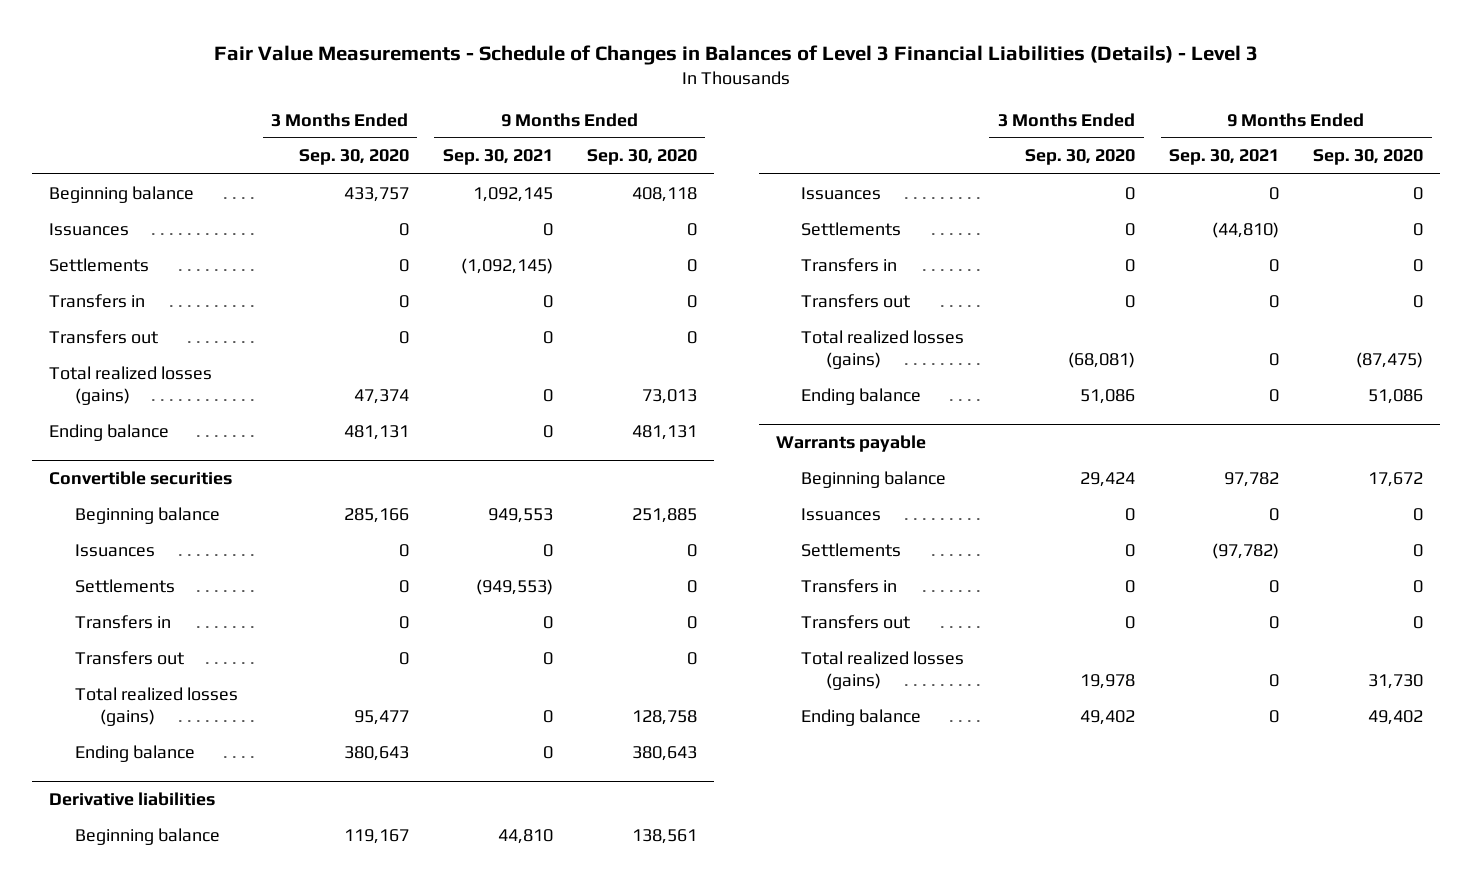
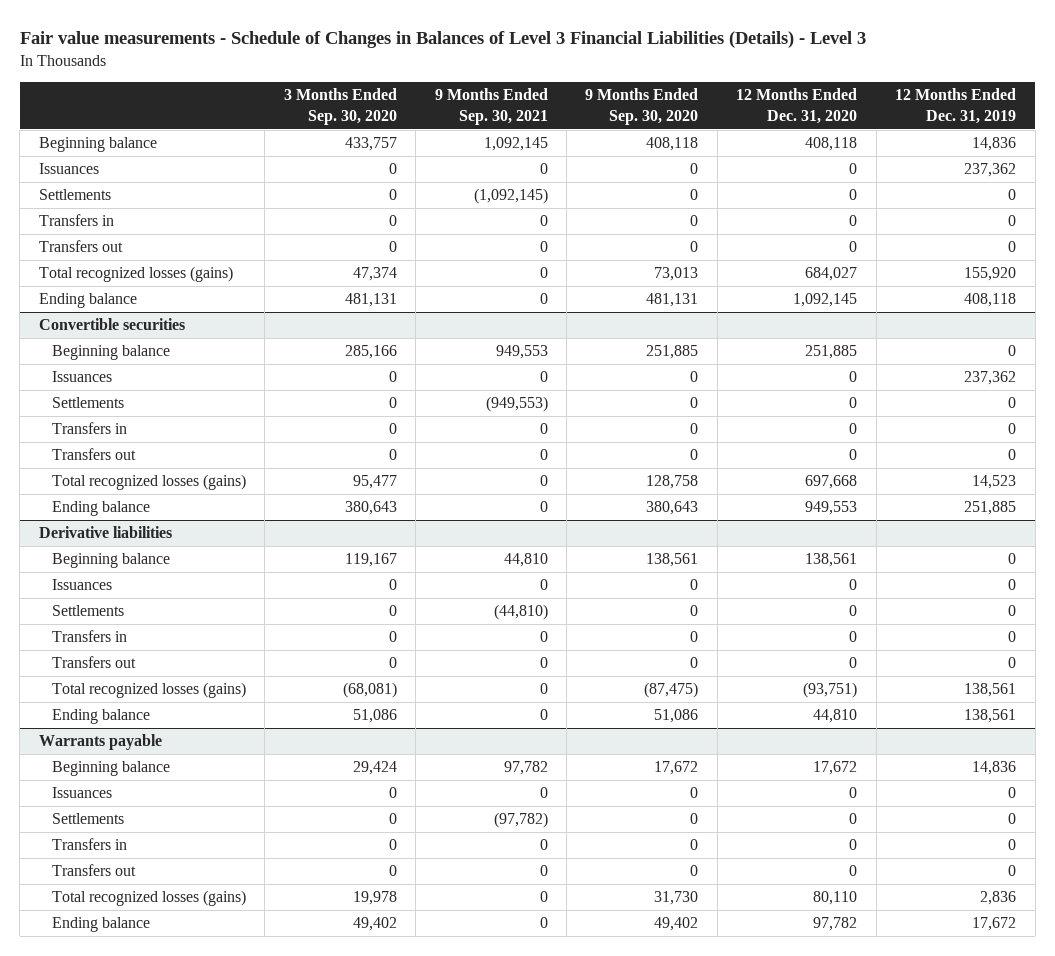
- Fair Value Measurements - Schedule of Changes in Balances of Level 3 Financial Liabilities (Details) - Level 3
+ Fair value measurements - Schedule of Changes in Balances of Level 3 Financial Liabilities (Details) - Level 3
- | 3 Months Ended Sep. 30, 2020 | 9 Months Ended Sep. 30, 2021 | 9 Months Ended Sep. 30, 2020
+ | 3 Months Ended Sep. 30, 2020 | 9 Months Ended Sep. 30, 2021 | 9 Months Ended Sep. 30, 2020 | 12 Months Ended Dec. 31, 2020 | 12 Months Ended Dec. 31, 2019
- Total realized losses (gains) | 47,374 | 0 | 73,013
+ Total recognized losses (gains) | 47,374 | 0 | 73,013 | 684,027 | 155,920
@ Convertible securities
- Total realized losses (gains) | 95,477 | 0 | 128,758
+ Total recognized losses (gains) | 95,477 | 0 | 128,758 | 697,668 | 14,523
@ Derivative liabilities
- Total realized losses (gains) | (68,081) | 0 | (87,475)
+ Total recognized losses (gains) | (68,081) | 0 | (87,475) | (93,751) | 138,561
@ Warrants payable
- Total realized losses (gains) | 19,978 | 0 | 31,730
+ Total recognized losses (gains) | 19,978 | 0 | 31,730 | 80,110 | 2,836

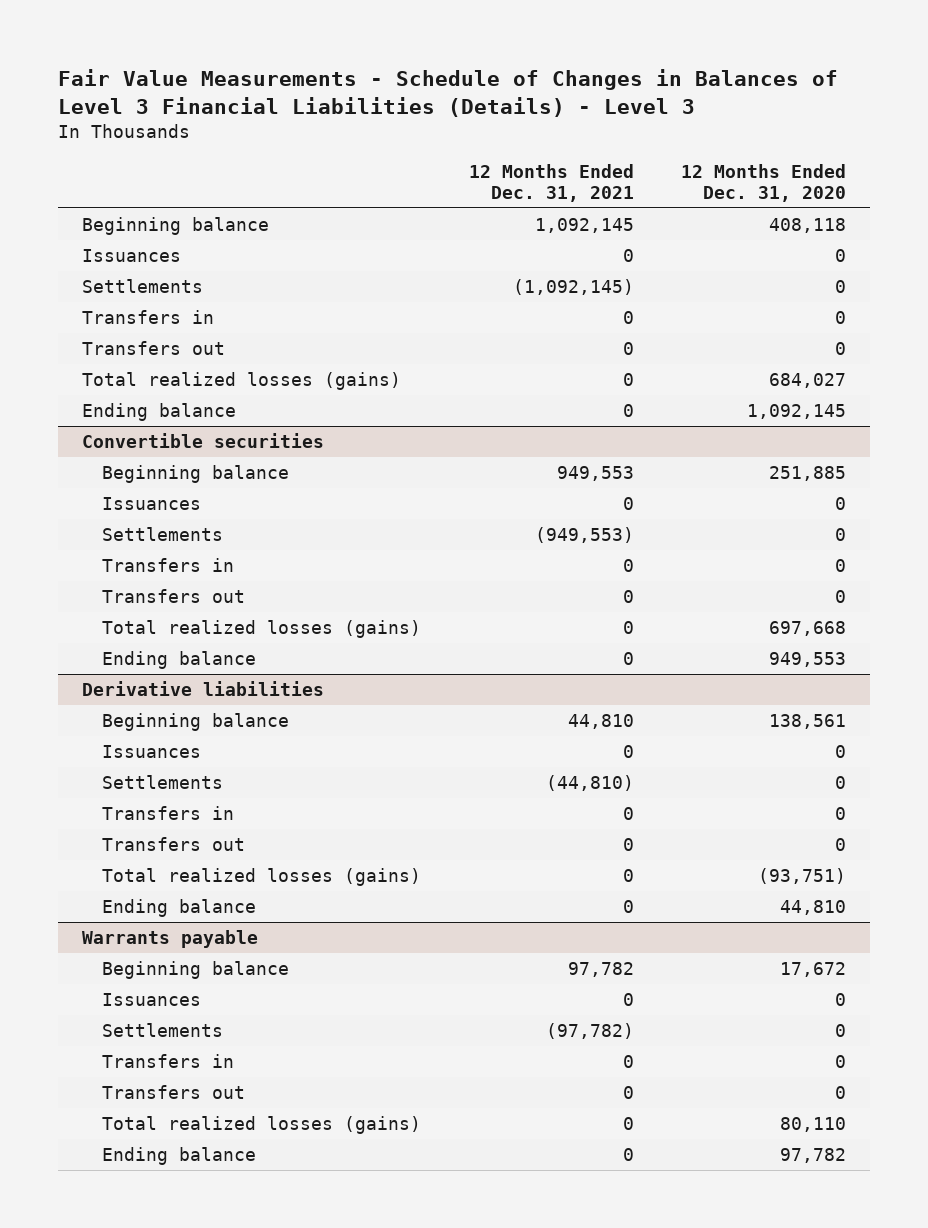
- Fair value measurements - Schedule of Changes in Balances of Level 3 Financial Liabilities (Details) - Level 3
+ Fair Value Measurements - Schedule of Changes in Balances of Level 3 Financial Liabilities (Details) - Level 3
- | 3 Months Ended Sep. 30, 2020 | 9 Months Ended Sep. 30, 2021 | 9 Months Ended Sep. 30, 2020 | 12 Months Ended Dec. 31, 2020 | 12 Months Ended Dec. 31, 2019
+ | 12 Months Ended Dec. 31, 2021 | 12 Months Ended Dec. 31, 2020
- Total recognized losses (gains) | 47,374 | 0 | 73,013 | 684,027 | 155,920
+ Total realized losses (gains) | 0 | 684,027
@ Convertible securities
- Total recognized losses (gains) | 95,477 | 0 | 128,758 | 697,668 | 14,523
+ Total realized losses (gains) | 0 | 697,668
@ Derivative liabilities
- Total recognized losses (gains) | (68,081) | 0 | (87,475) | (93,751) | 138,561
+ Total realized losses (gains) | 0 | (93,751)
@ Warrants payable
- Total recognized losses (gains) | 19,978 | 0 | 31,730 | 80,110 | 2,836
+ Total realized losses (gains) | 0 | 80,110

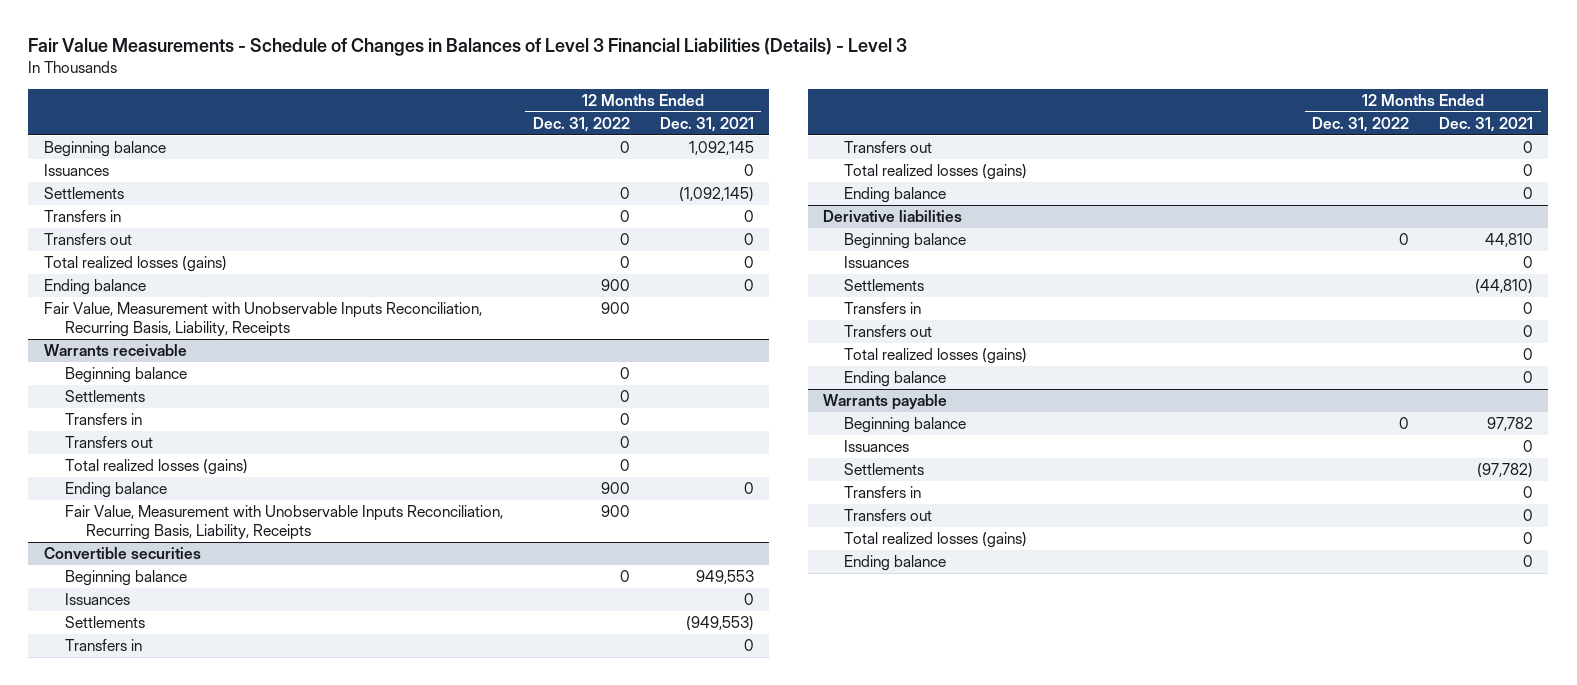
- | 12 Months Ended Dec. 31, 2021 | 12 Months Ended Dec. 31, 2020
+ | 12 Months Ended Dec. 31, 2022 | 12 Months Ended Dec. 31, 2021
+ Fair Value, Measurement with Unobservable Inputs Reconciliation, Recurring Basis, Liability, Receipts | 900 |
+ Warrants receivable
+ Beginning balance | 0 |
+ Settlements | 0 |
+ Transfers in | 0 |
+ Transfers out | 0 |
+ Total realized losses (gains) | 0 |
+ Ending balance | 900 | 0
+ Fair Value, Measurement with Unobservable Inputs Reconciliation, Recurring Basis, Liability, Receipts | 900 |

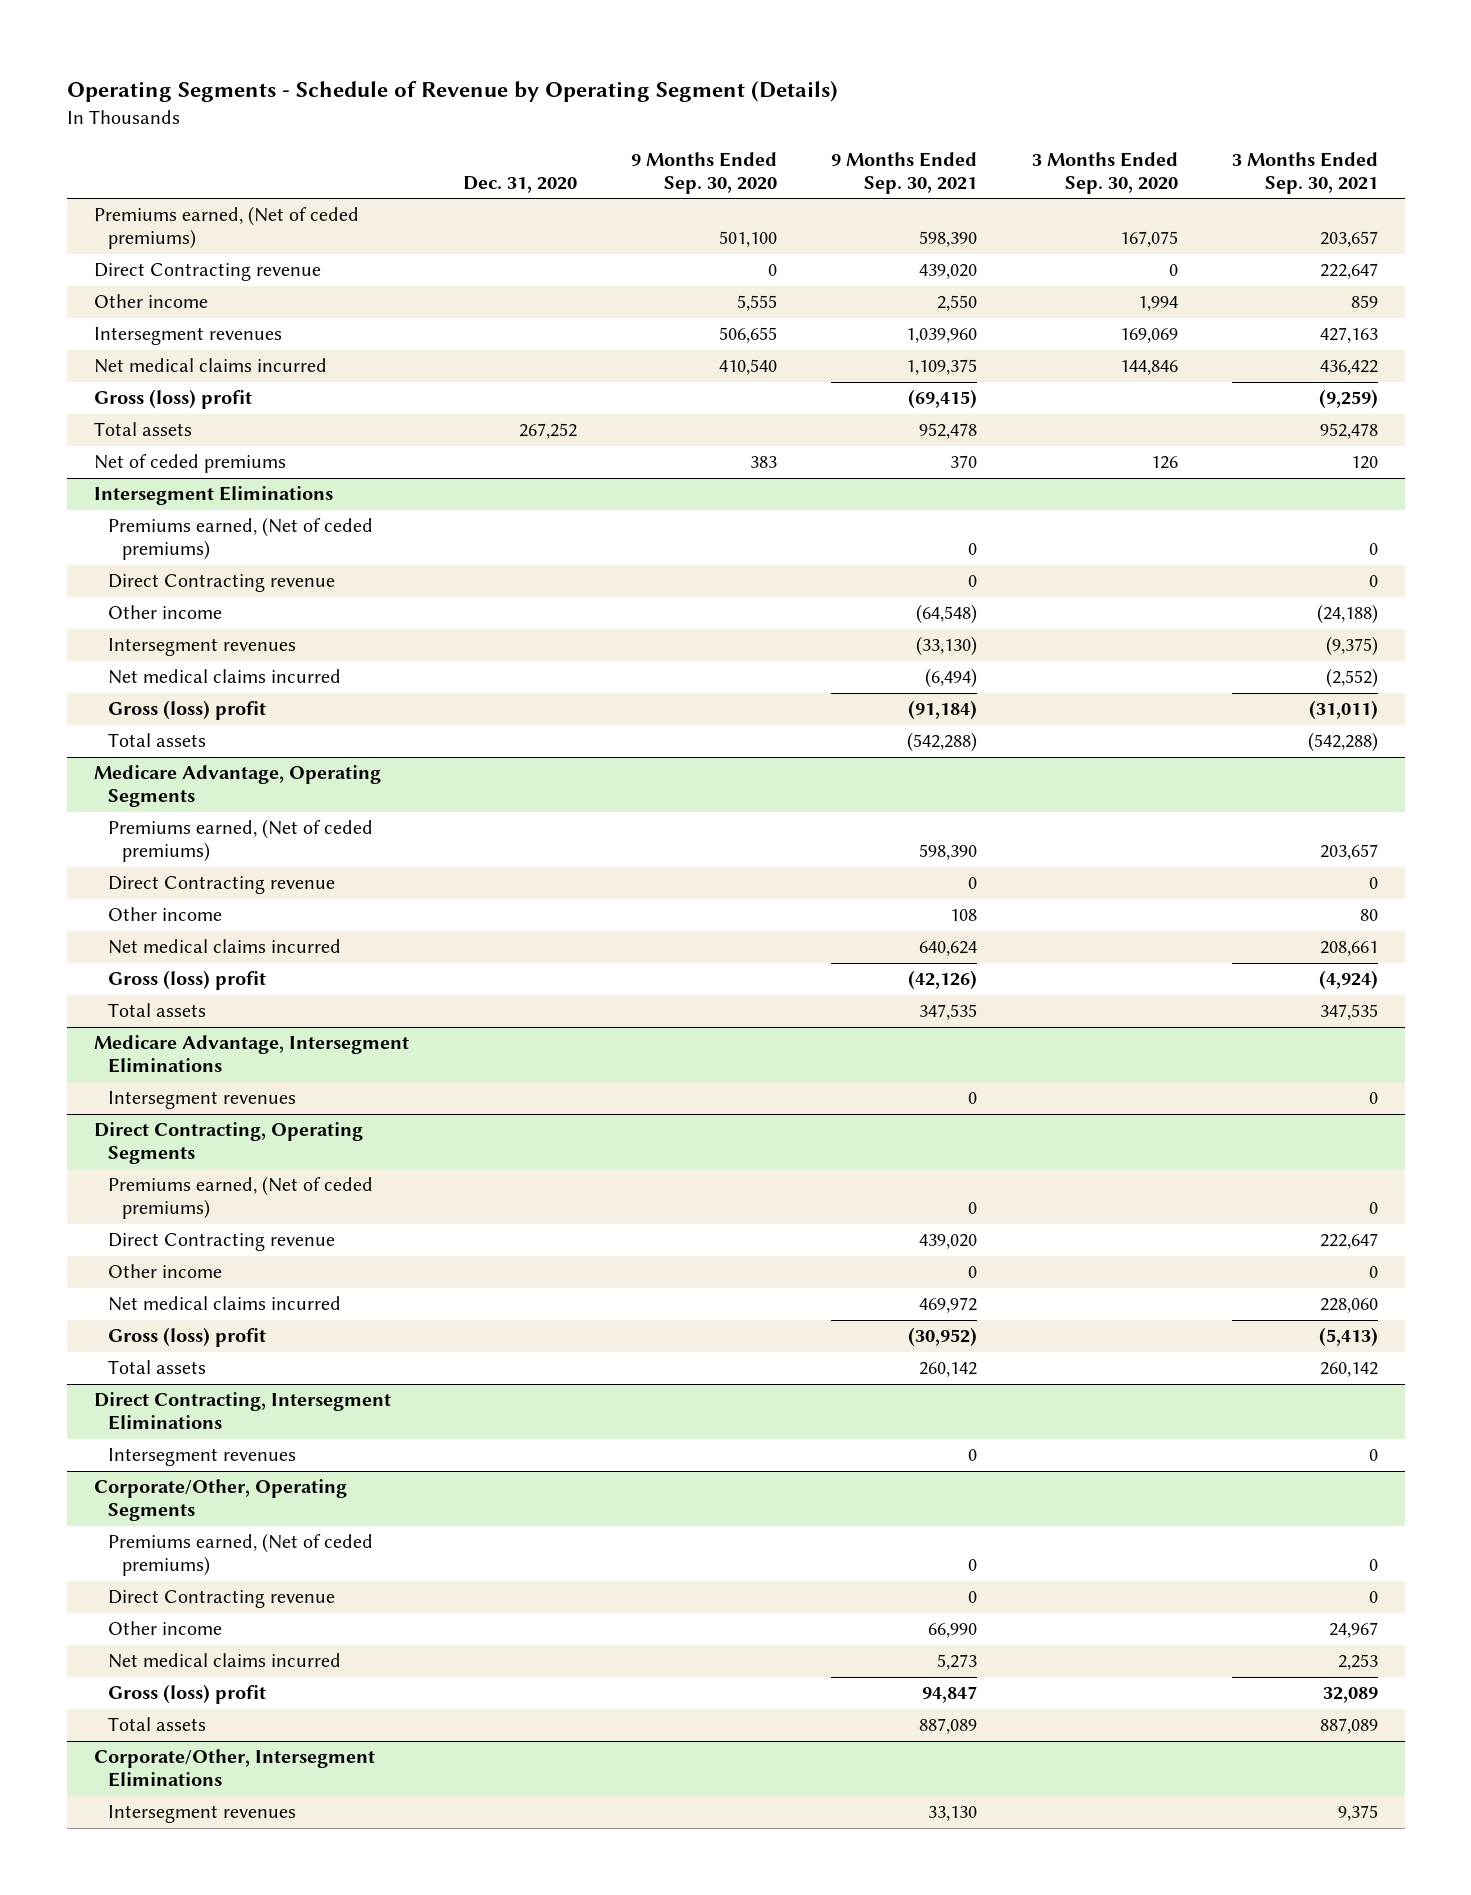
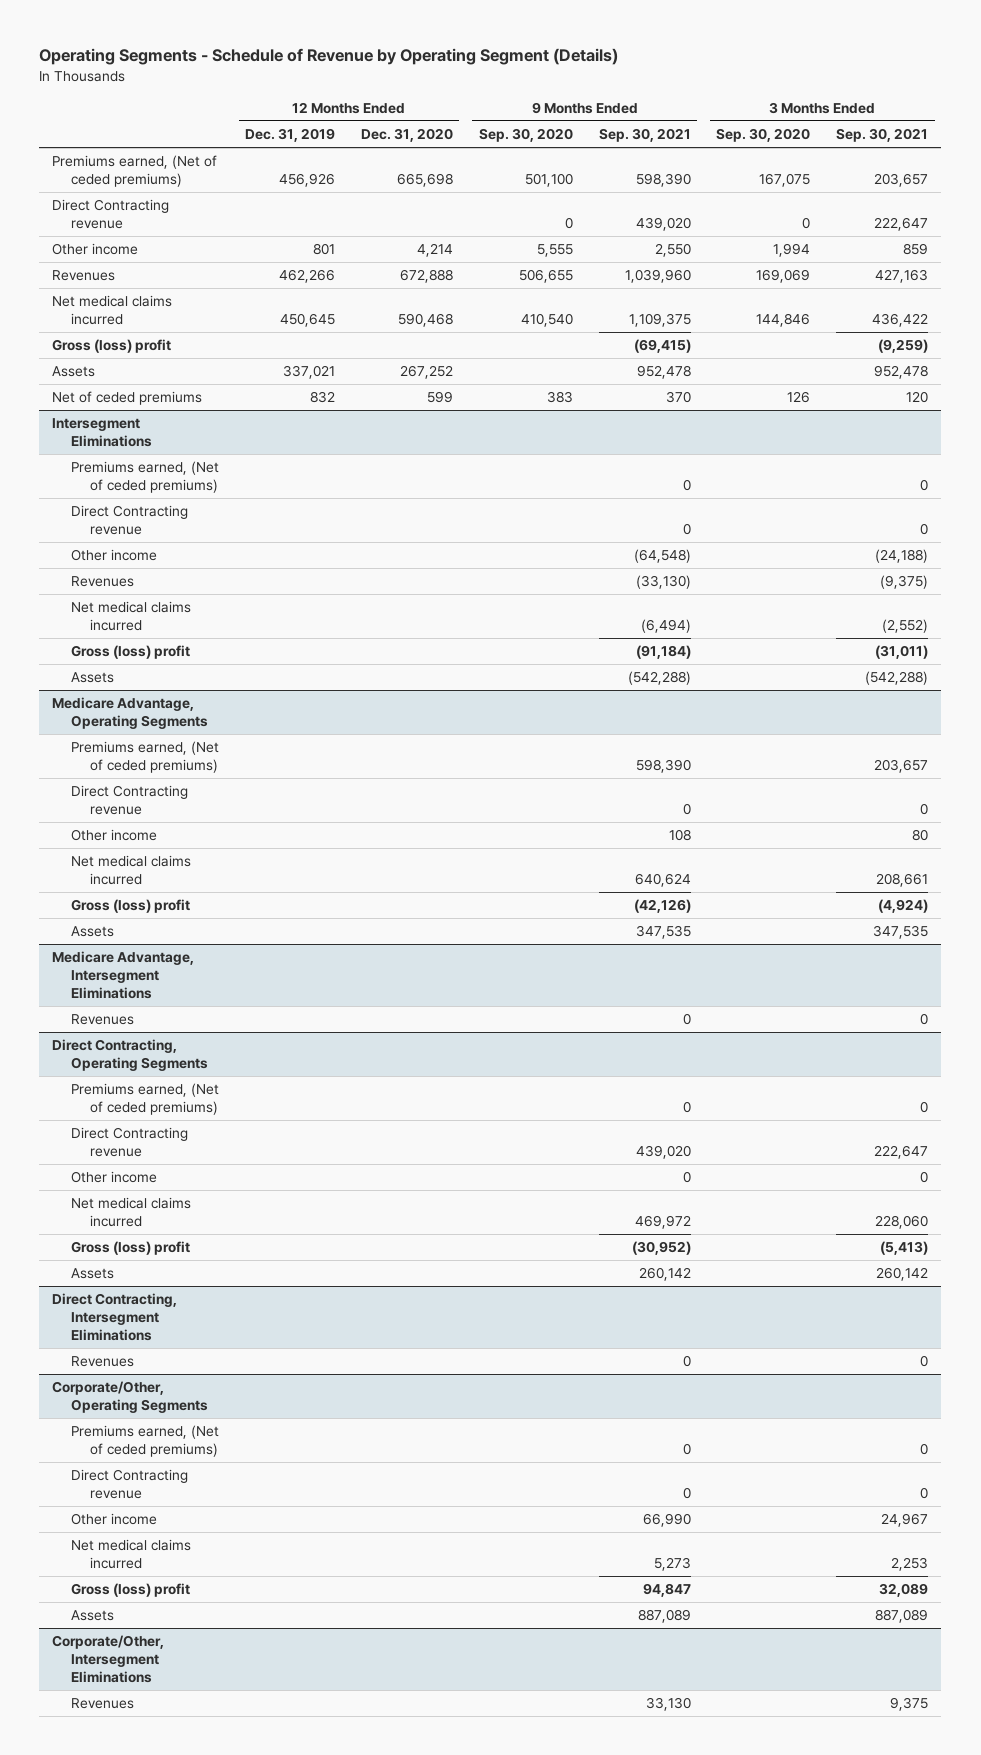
- | Dec. 31, 2020 | 9 Months Ended Sep. 30, 2020 | 9 Months Ended Sep. 30, 2021 | 3 Months Ended Sep. 30, 2020 | 3 Months Ended Sep. 30, 2021
+ | 12 Months Ended Dec. 31, 2019 | 12 Months Ended Dec. 31, 2020 | 9 Months Ended Sep. 30, 2020 | 9 Months Ended Sep. 30, 2021 | 3 Months Ended Sep. 30, 2020 | 3 Months Ended Sep. 30, 2021
- Intersegment revenues | | 506,655 | 1,039,960 | 169,069 | 427,163
+ Revenues | 462,266 | 672,888 | 506,655 | 1,039,960 | 169,069 | 427,163
- Total assets | 267,252 | | 952,478 | | 952,478
+ Assets | 337,021 | 267,252 | | 952,478 | | 952,478
@ Intersegment Eliminations
- Intersegment revenues | | | (33,130) | | (9,375)
+ Revenues | | | | (33,130) | | (9,375)
- Total assets | | | (542,288) | | (542,288)
+ Assets | | | | (542,288) | | (542,288)
@ Medicare Advantage, Operating Segments
- Total assets | | | 347,535 | | 347,535
+ Assets | | | | 347,535 | | 347,535
@ Medicare Advantage, Intersegment Eliminations
- Intersegment revenues | | | 0 | | 0
+ Revenues | | | | 0 | | 0
@ Direct Contracting, Operating Segments
- Total assets | | | 260,142 | | 260,142
+ Assets | | | | 260,142 | | 260,142
@ Direct Contracting, Intersegment Eliminations
- Intersegment revenues | | | 0 | | 0
+ Revenues | | | | 0 | | 0
@ Corporate/Other, Operating Segments
- Total assets | | | 887,089 | | 887,089
+ Assets | | | | 887,089 | | 887,089
@ Corporate/Other, Intersegment Eliminations
- Intersegment revenues | | | 33,130 | | 9,375
+ Revenues | | | | 33,130 | | 9,375

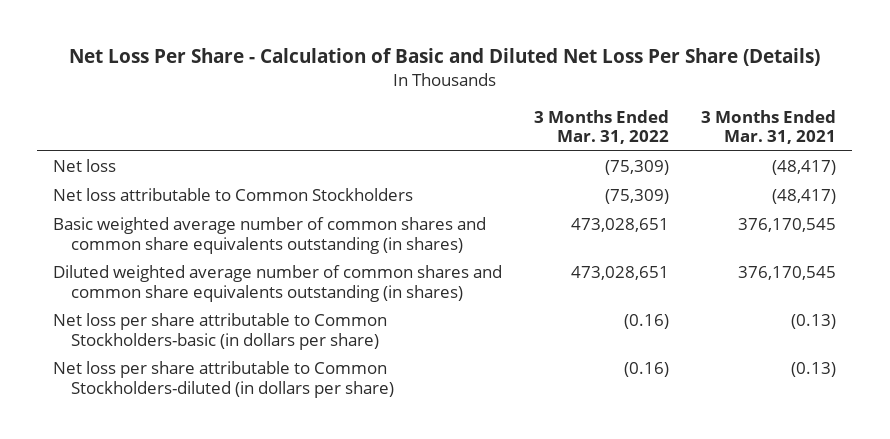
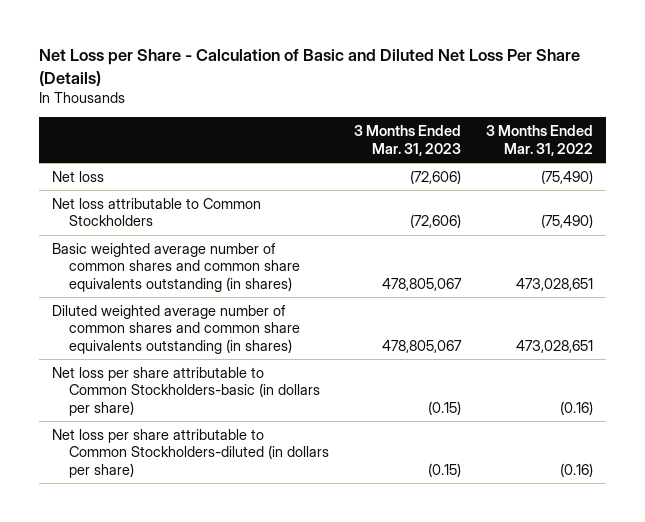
- Net Loss Per Share - Calculation of Basic and Diluted Net Loss Per Share (Details)
+ Net Loss per Share - Calculation of Basic and Diluted Net Loss Per Share (Details)
- | 3 Months Ended Mar. 31, 2022 | 3 Months Ended Mar. 31, 2021
+ | 3 Months Ended Mar. 31, 2023 | 3 Months Ended Mar. 31, 2022
- Net loss | (75,309) | (48,417)
- Net loss attributable to Common Stockholders | (75,309) | (48,417)
+ Net loss | (72,606) | (75,490)
+ Net loss attributable to Common Stockholders | (72,606) | (75,490)

